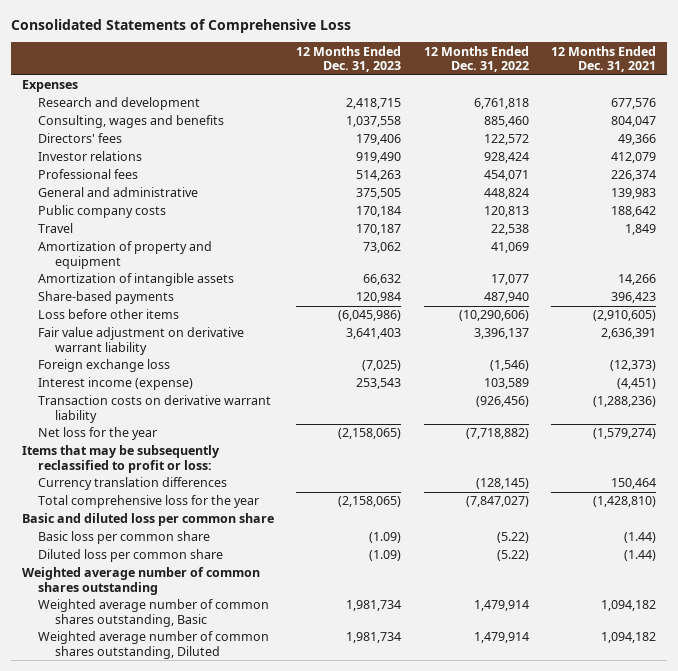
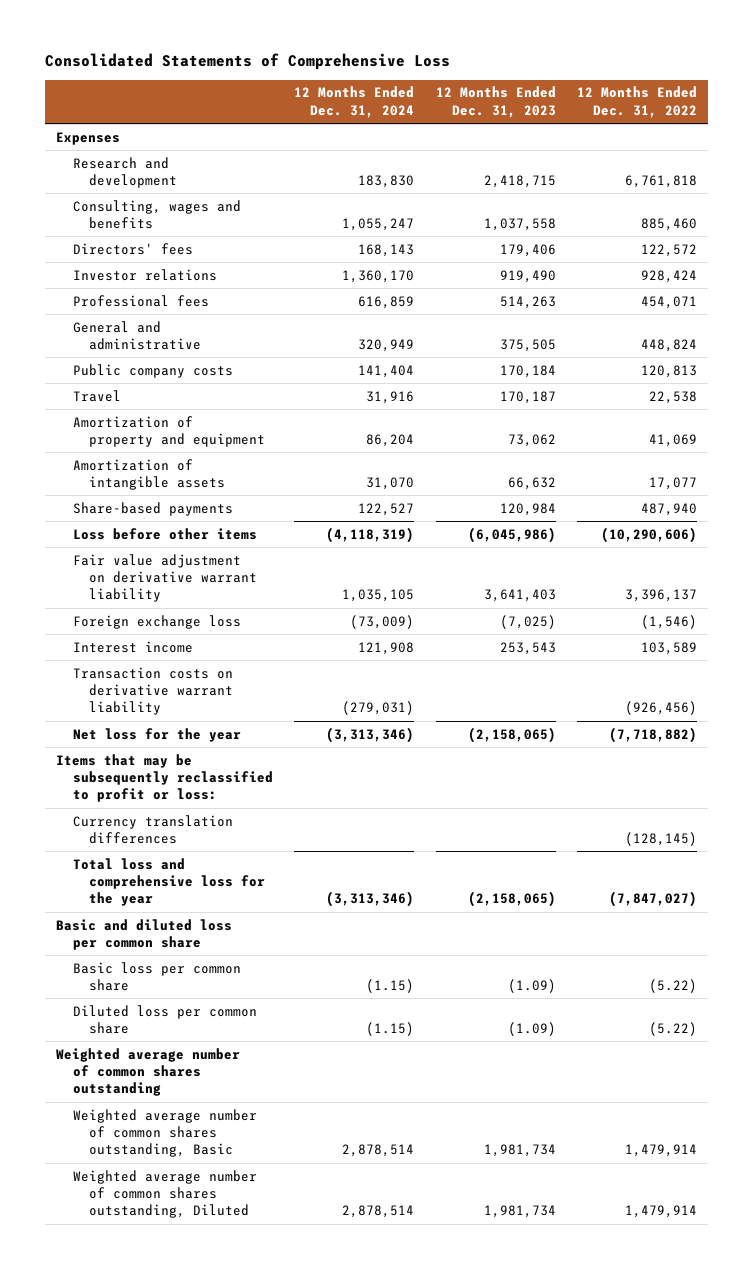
- | 12 Months Ended Dec. 31, 2023 | 12 Months Ended Dec. 31, 2022 | 12 Months Ended Dec. 31, 2021
+ | 12 Months Ended Dec. 31, 2024 | 12 Months Ended Dec. 31, 2023 | 12 Months Ended Dec. 31, 2022
- Interest income (expense) | 253,543 | 103,589 | (4,451)
+ Interest income | 121,908 | 253,543 | 103,589
- Total comprehensive loss for the year | (2,158,065) | (7,847,027) | (1,428,810)
+ Total loss and comprehensive loss for the year | (3,313,346) | (2,158,065) | (7,847,027)

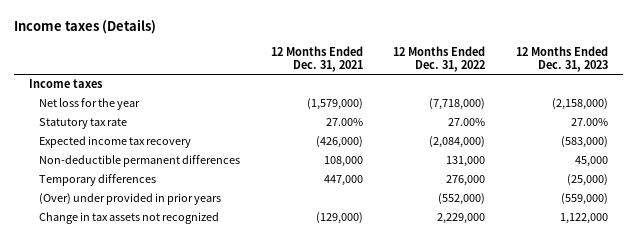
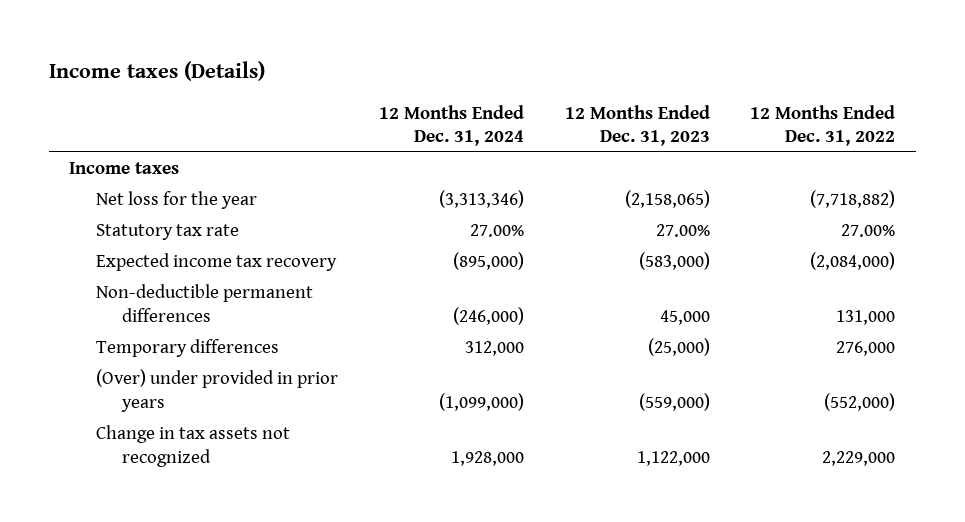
- | 12 Months Ended Dec. 31, 2021 | 12 Months Ended Dec. 31, 2022 | 12 Months Ended Dec. 31, 2023
+ | 12 Months Ended Dec. 31, 2024 | 12 Months Ended Dec. 31, 2023 | 12 Months Ended Dec. 31, 2022
- Net loss for the year | (1,579,000) | (7,718,000) | (2,158,000)
+ Net loss for the year | (3,313,346) | (2,158,065) | (7,718,882)

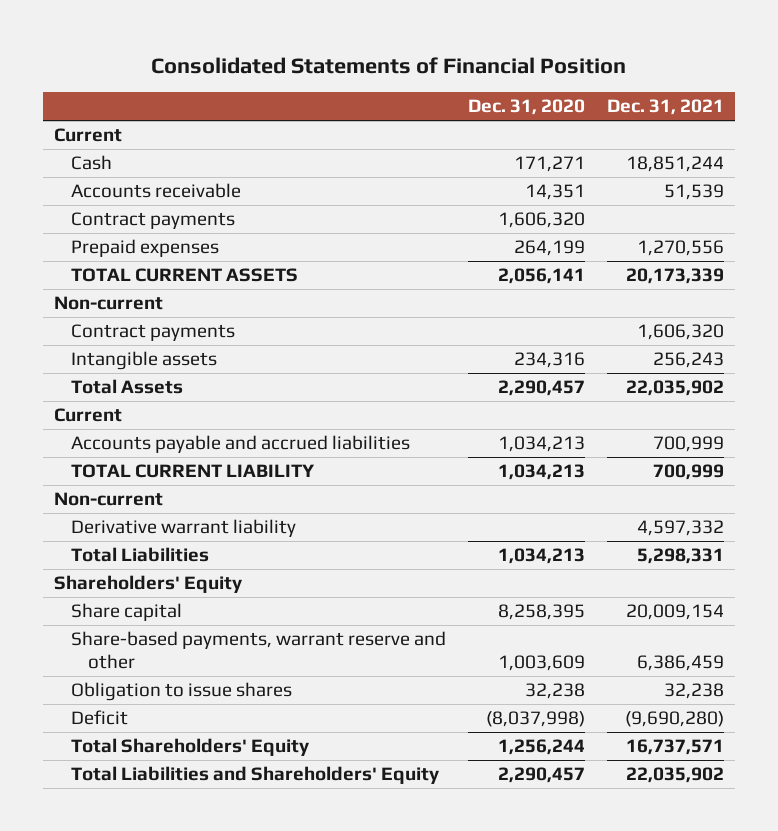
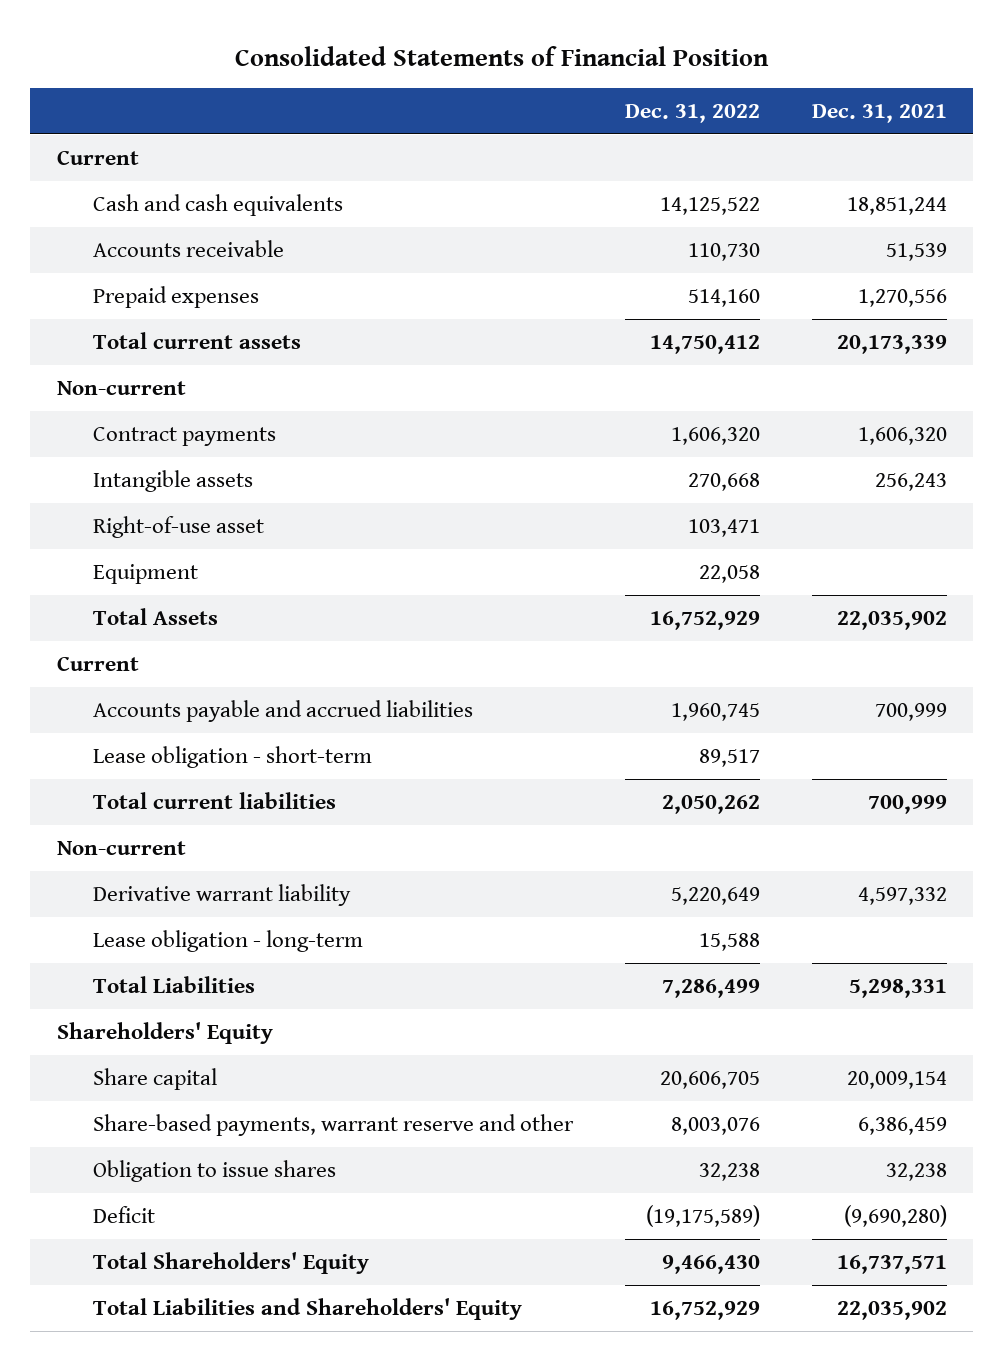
- | Dec. 31, 2020 | Dec. 31, 2021
+ | Dec. 31, 2022 | Dec. 31, 2021
- Cash | 171,271 | 18,851,244
+ Cash and cash equivalents | 14,125,522 | 18,851,244
- Contract payments | 1,606,320 |
- TOTAL CURRENT ASSETS | 2,056,141 | 20,173,339
+ Total current assets | 14,750,412 | 20,173,339
+ Right-of-use asset | 103,471 |
+ Equipment | 22,058 |
- TOTAL CURRENT LIABILITY | 1,034,213 | 700,999
+ Lease obligation - short-term | 89,517 |
+ Total current liabilities | 2,050,262 | 700,999
+ Lease obligation - long-term | 15,588 |

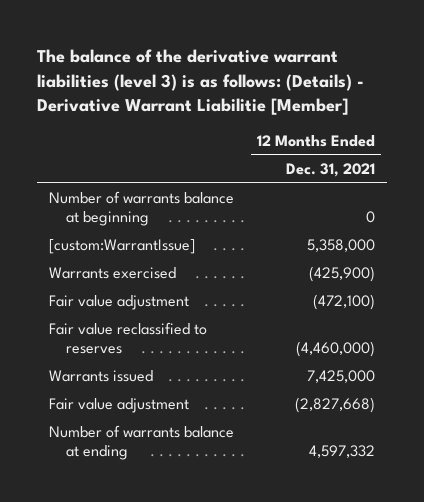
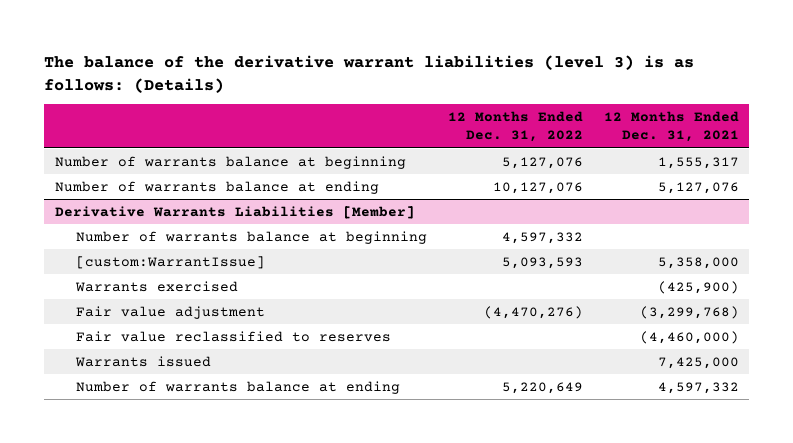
- The balance of the derivative warrant liabilities (level 3) is as follows: (Details) - Derivative Warrant Liabilitie [Member]
+ The balance of the derivative warrant liabilities (level 3) is as follows: (Details)
- | 12 Months Ended Dec. 31, 2021
+ | 12 Months Ended Dec. 31, 2022 | 12 Months Ended Dec. 31, 2021
- Number of warrants balance at beginning | 0
+ Number of warrants balance at beginning | 5,127,076 | 1,555,317
+ Number of warrants balance at ending | 10,127,076 | 5,127,076
+ Derivative Warrants Liabilities [Member]
+ Number of warrants balance at beginning | 4,597,332 |
- Fair value adjustment | (472,100)
+ Fair value adjustment | (4,470,276) | (3,299,768)
- Fair value adjustment | (2,827,668)

